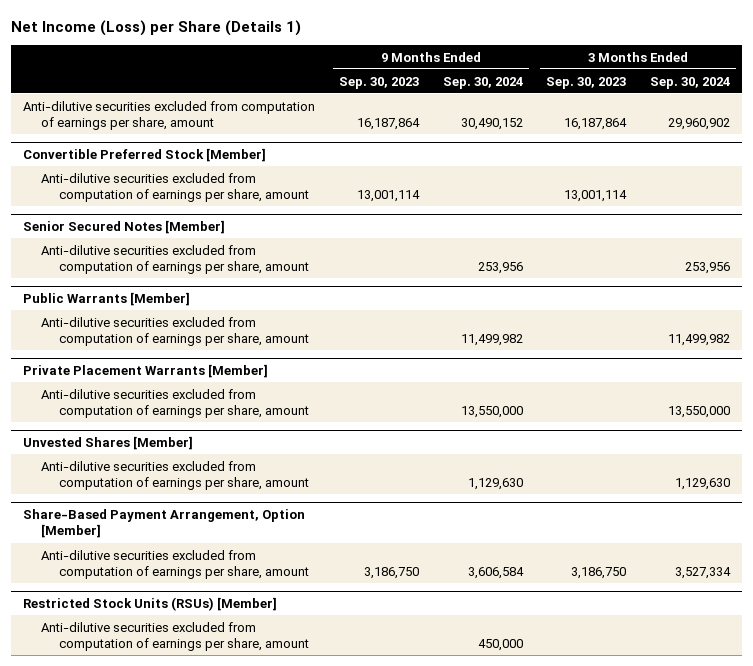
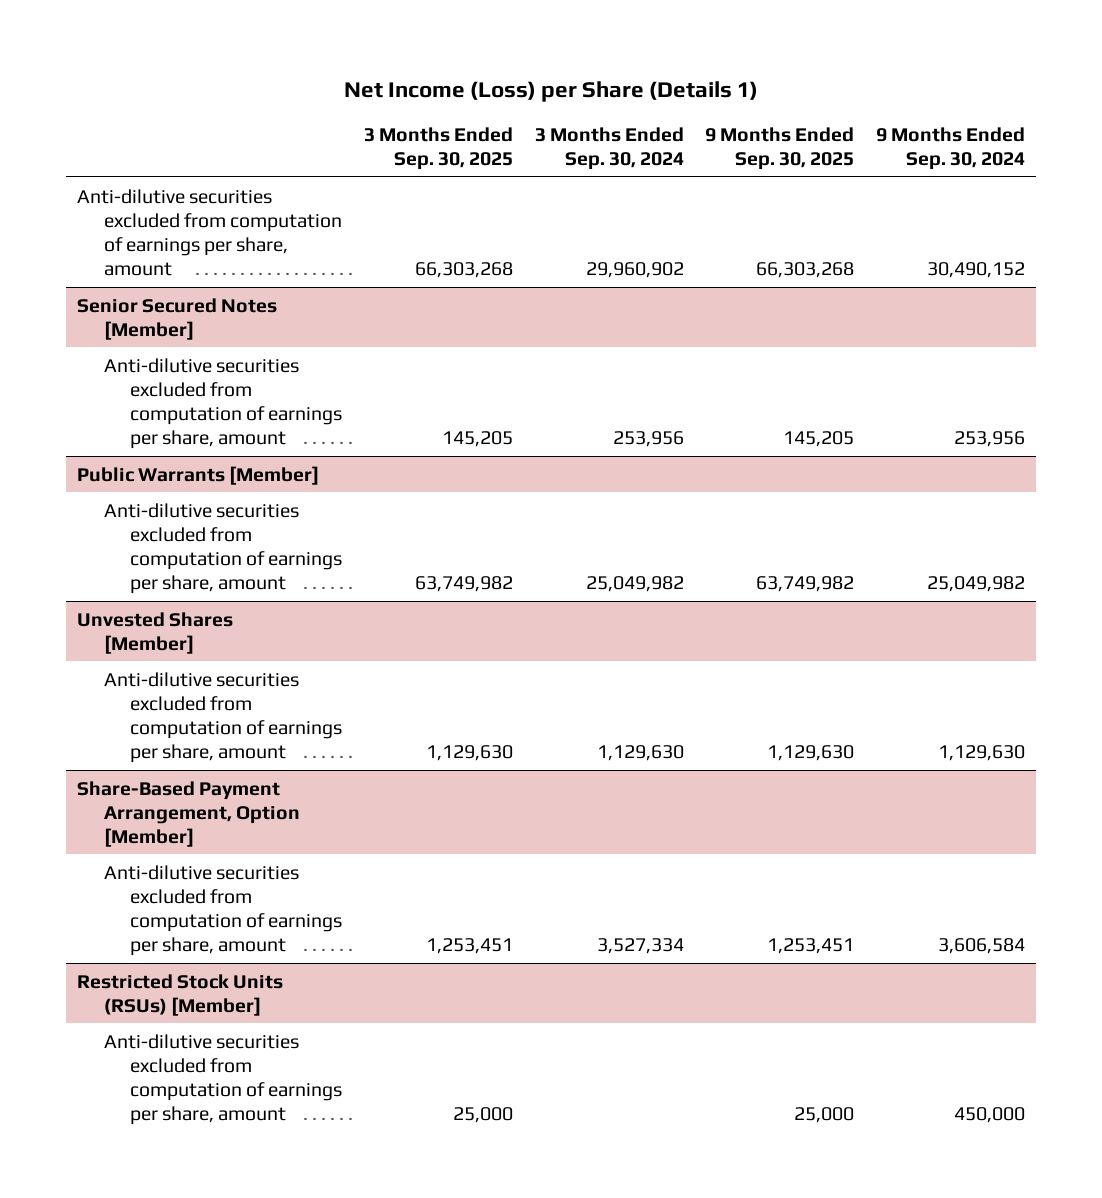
- | 9 Months Ended Sep. 30, 2023 | 9 Months Ended Sep. 30, 2024 | 3 Months Ended Sep. 30, 2023 | 3 Months Ended Sep. 30, 2024
+ | 3 Months Ended Sep. 30, 2025 | 3 Months Ended Sep. 30, 2024 | 9 Months Ended Sep. 30, 2025 | 9 Months Ended Sep. 30, 2024
- Convertible Preferred Stock [Member]
- Anti-dilutive securities excluded from computation of earnings per share, amount | 13,001,114 | | 13,001,114 |
@ Public Warrants [Member]
- Anti-dilutive securities excluded from computation of earnings per share, amount | | 11,499,982 | | 11,499,982
- Private Placement Warrants [Member]
- Anti-dilutive securities excluded from computation of earnings per share, amount | | 13,550,000 | | 13,550,000
@ Public Warrants [Member]
+ Anti-dilutive securities excluded from computation of earnings per share, amount | 63,749,982 | 25,049,982 | 63,749,982 | 25,049,982

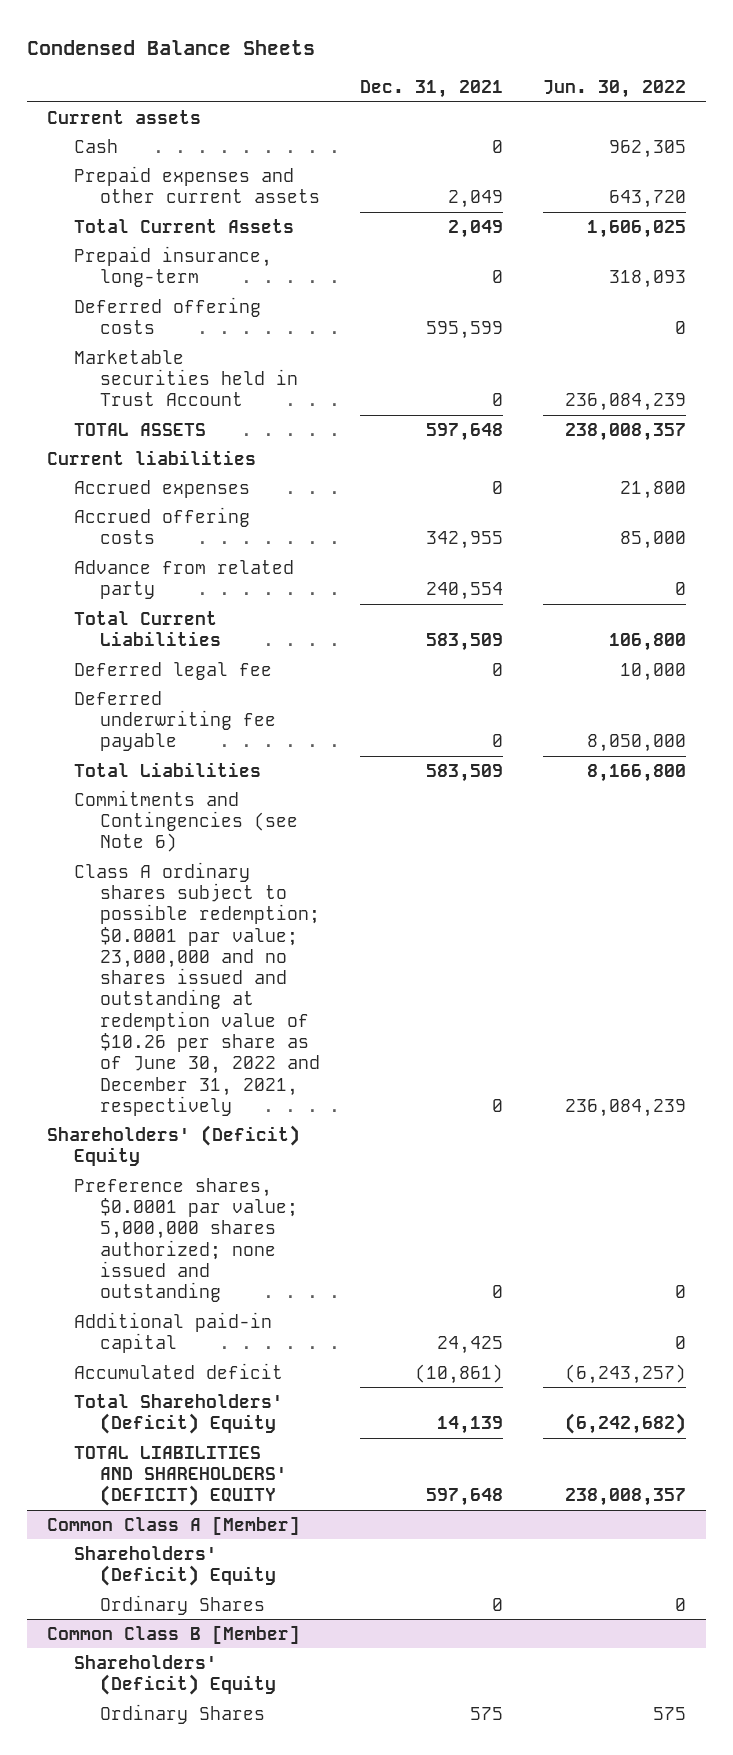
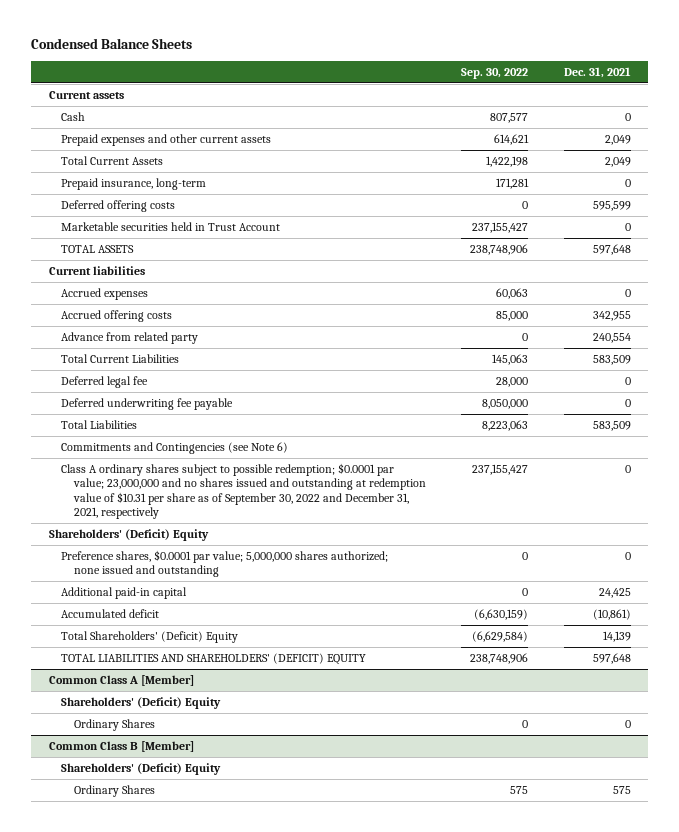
- | Dec. 31, 2021 | Jun. 30, 2022
+ | Sep. 30, 2022 | Dec. 31, 2021
- Class A ordinary shares subject to possible redemption; $0.0001 par value; 23,000,000 and no shares issued and outstanding at redemption value of $10.26 per share as of June 30, 2022 and December 31, 2021, respectively | 0 | 236,084,239
+ Class A ordinary shares subject to possible redemption; $0.0001 par value; 23,000,000 and no shares issued and outstanding at redemption value of $10.31 per share as of September 30, 2022 and December 31, 2021, respectively | 237,155,427 | 0

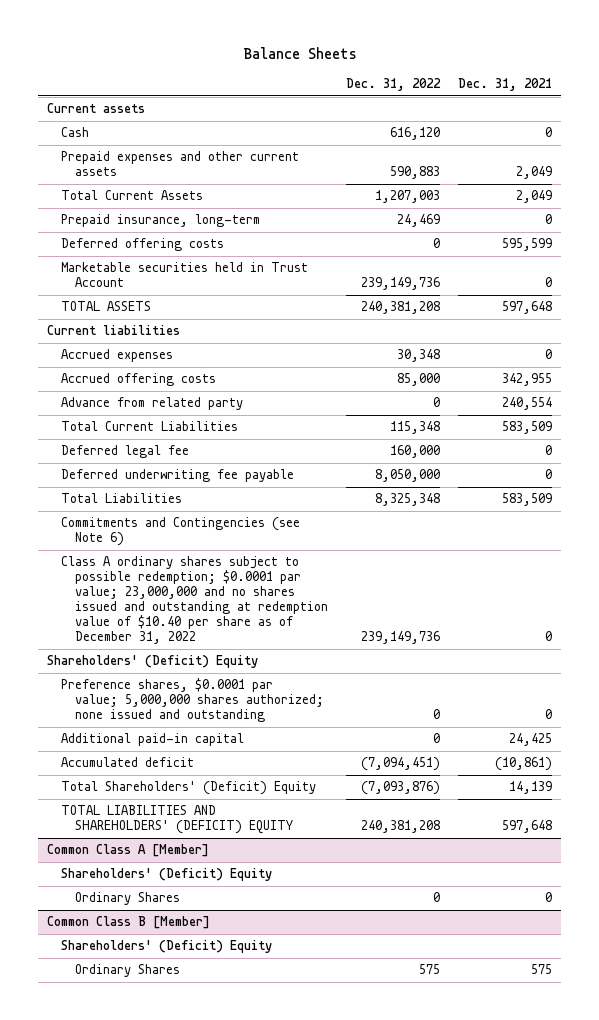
- Condensed Balance Sheets
+ Balance Sheets
- | Sep. 30, 2022 | Dec. 31, 2021
+ | Dec. 31, 2022 | Dec. 31, 2021
- Class A ordinary shares subject to possible redemption; $0.0001 par value; 23,000,000 and no shares issued and outstanding at redemption value of $10.31 per share as of September 30, 2022 and December 31, 2021, respectively | 237,155,427 | 0
+ Class A ordinary shares subject to possible redemption; $0.0001 par value; 23,000,000 and no shares issued and outstanding at redemption value of $10.40 per share as of December 31, 2022 | 239,149,736 | 0

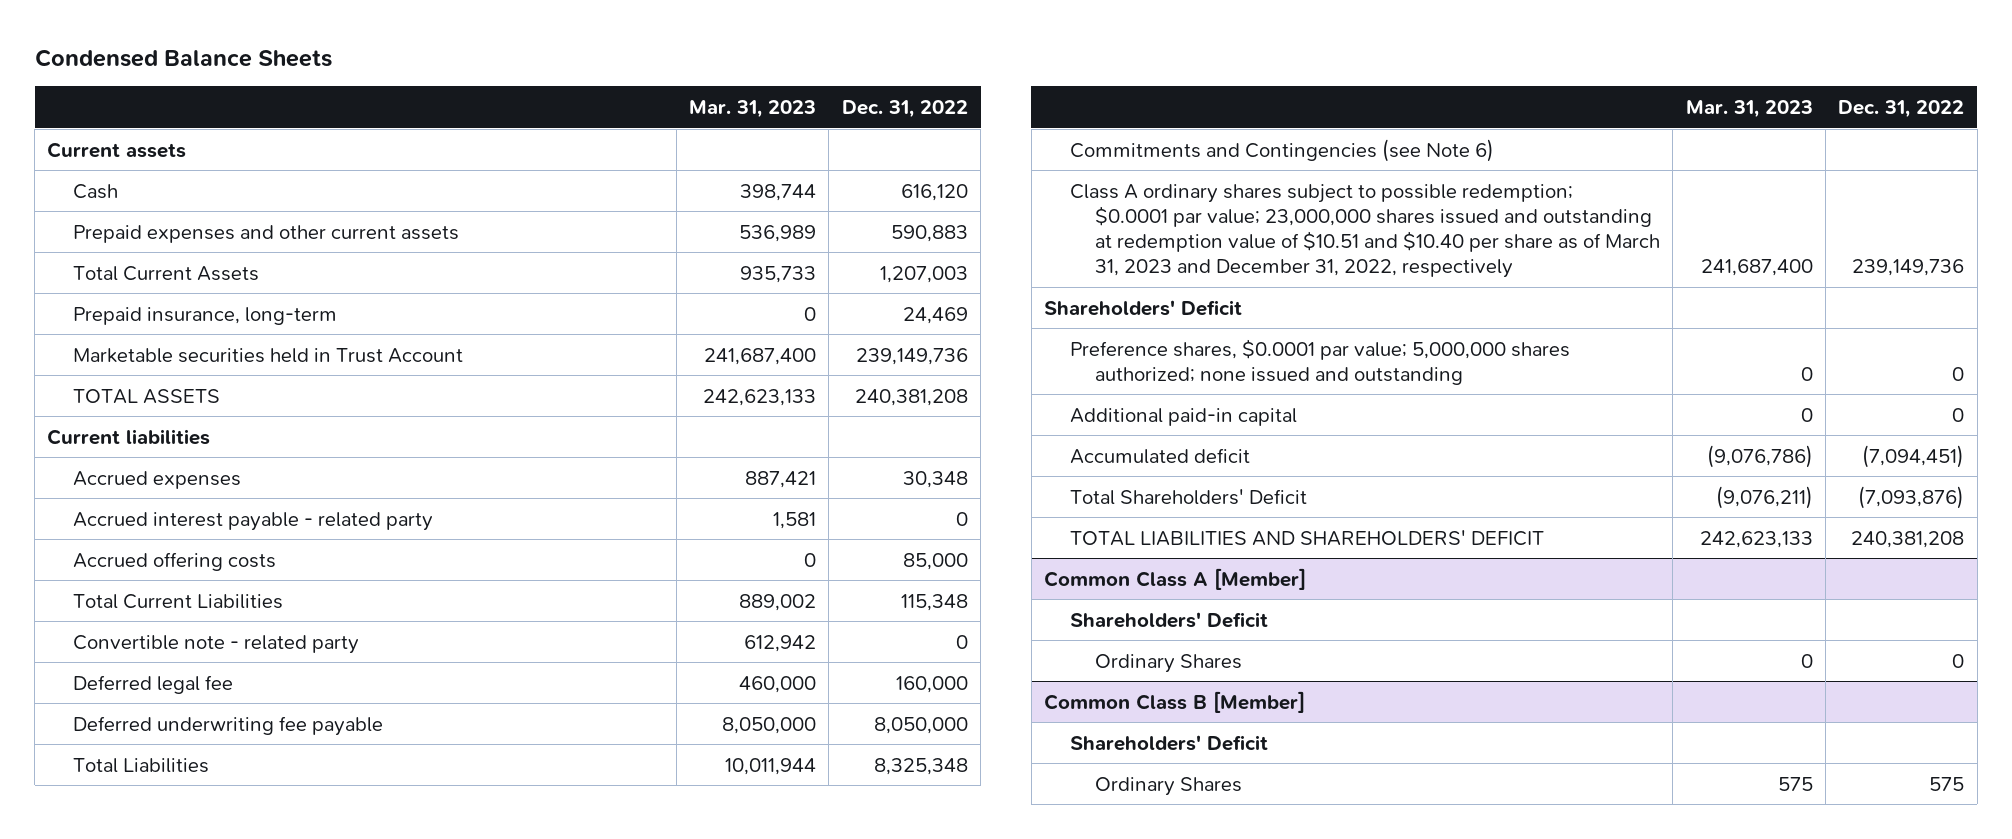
- Balance Sheets
+ Condensed Balance Sheets
- | Dec. 31, 2022 | Dec. 31, 2021
+ | Mar. 31, 2023 | Dec. 31, 2022
- Deferred offering costs | 0 | 595,599
+ Accrued interest payable - related party | 1,581 | 0
- Advance from related party | 0 | 240,554
+ Convertible note - related party | 612,942 | 0
- Class A ordinary shares subject to possible redemption; $0.0001 par value; 23,000,000 and no shares issued and outstanding at redemption value of $10.40 per share as of December 31, 2022 | 239,149,736 | 0
- Shareholders' (Deficit) Equity
+ Class A ordinary shares subject to possible redemption; $0.0001 par value; 23,000,000 shares issued and outstanding at redemption value of $10.51 and $10.40 per share as of March 31, 2023 and December 31, 2022, respectively | 241,687,400 | 239,149,736
+ Shareholders' Deficit
- Total Shareholders' (Deficit) Equity | (7,093,876) | 14,139
- TOTAL LIABILITIES AND SHAREHOLDERS' (DEFICIT) EQUITY | 240,381,208 | 597,648
+ Total Shareholders' Deficit | (9,076,211) | (7,093,876)
+ TOTAL LIABILITIES AND SHAREHOLDERS' DEFICIT | 242,623,133 | 240,381,208
@ Common Class A [Member]
- Shareholders' (Deficit) Equity
+ Shareholders' Deficit
@ Common Class B [Member]
- Shareholders' (Deficit) Equity
+ Shareholders' Deficit

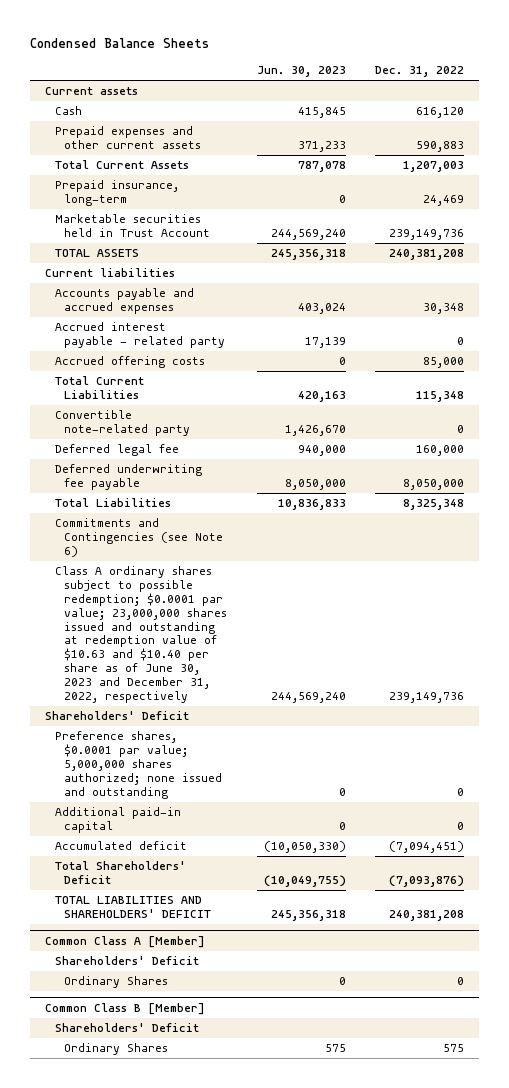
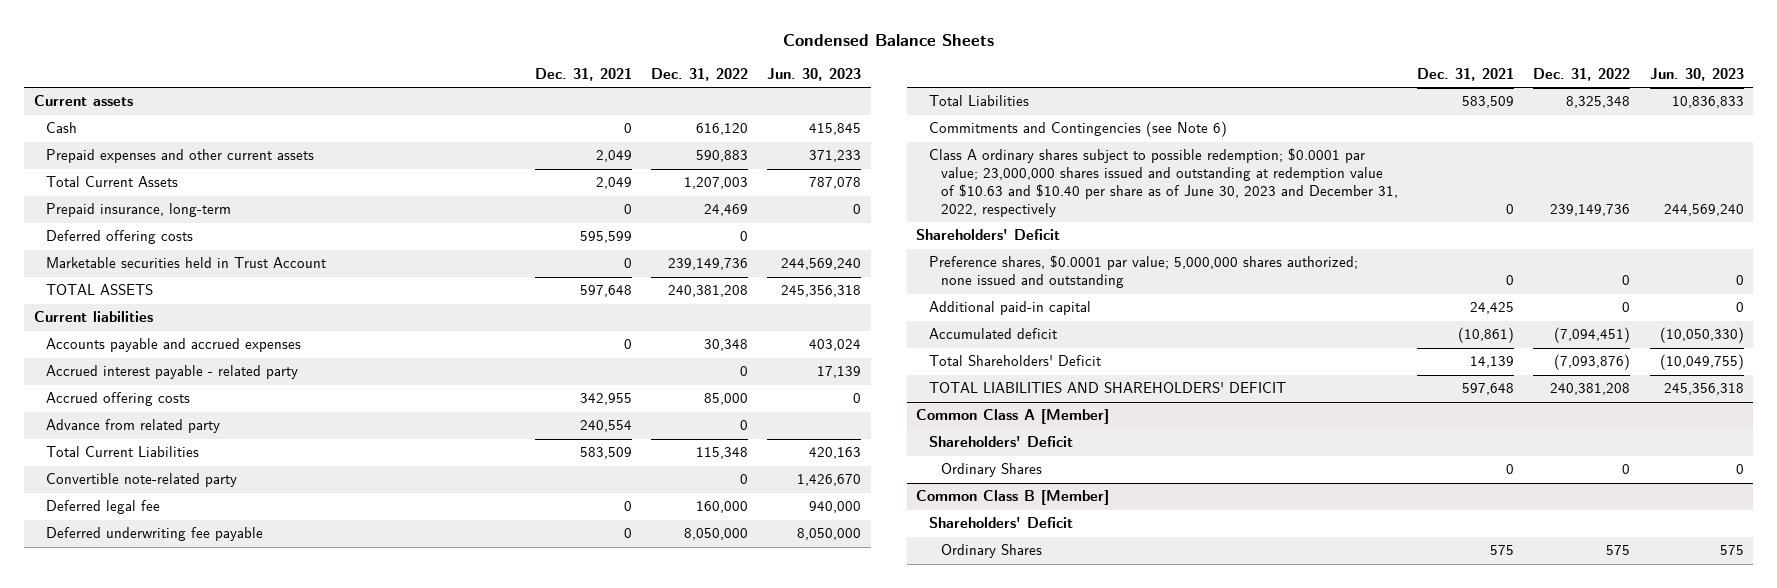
- | Jun. 30, 2023 | Dec. 31, 2022
+ | Dec. 31, 2021 | Dec. 31, 2022 | Jun. 30, 2023
+ Deferred offering costs | 595,599 | 0 |
+ Advance from related party | 240,554 | 0 |

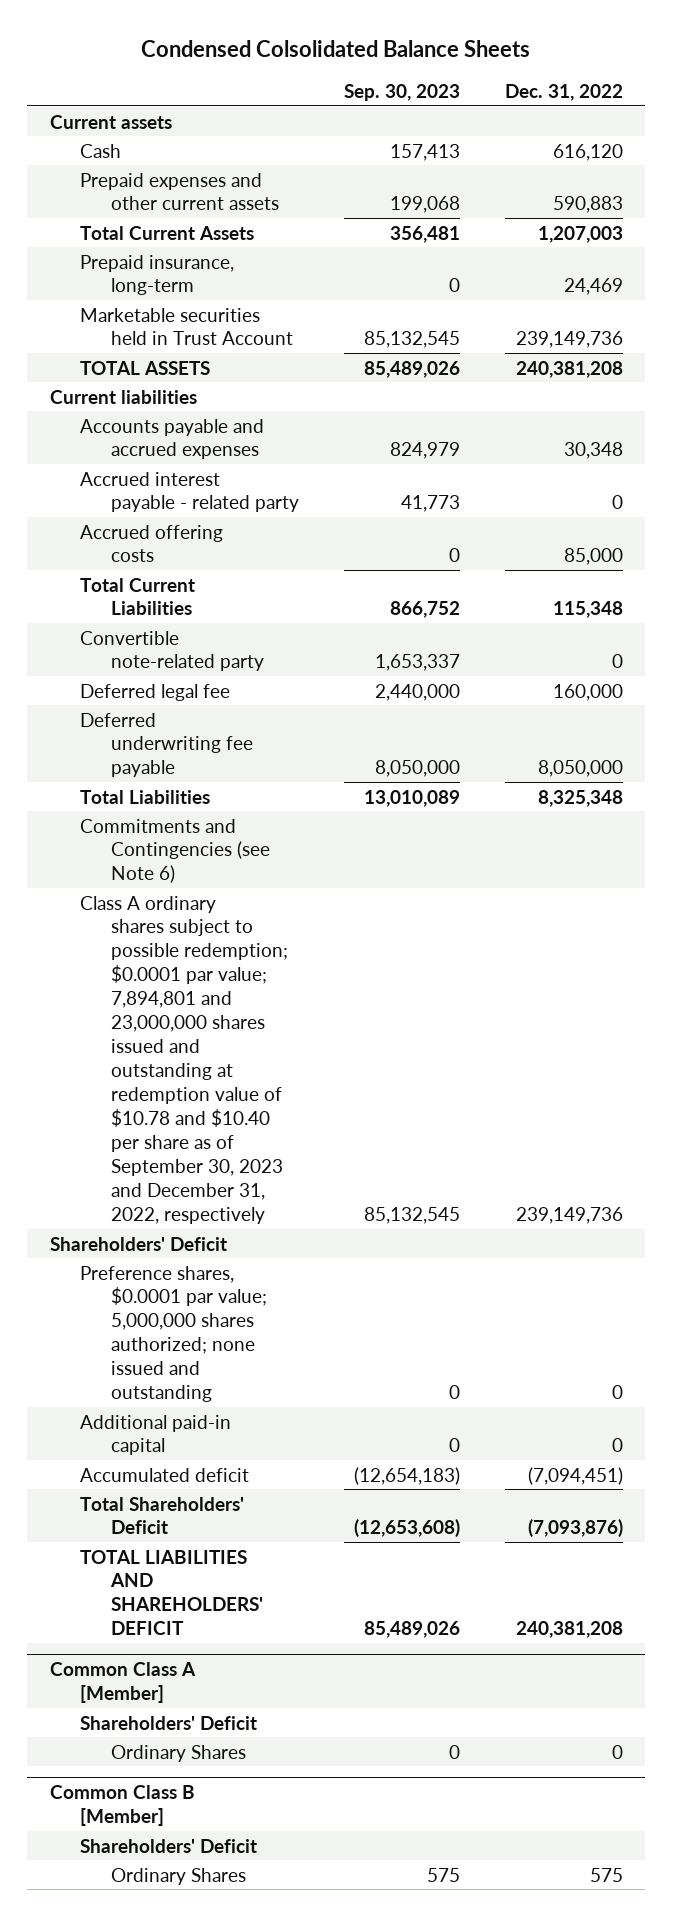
- Condensed Balance Sheets
+ Condensed Colsolidated Balance Sheets
- | Dec. 31, 2021 | Dec. 31, 2022 | Jun. 30, 2023
+ | Sep. 30, 2023 | Dec. 31, 2022
- Deferred offering costs | 595,599 | 0 |
- Advance from related party | 240,554 | 0 |
- Class A ordinary shares subject to possible redemption; $0.0001 par value; 23,000,000 shares issued and outstanding at redemption value of $10.63 and $10.40 per share as of June 30, 2023 and December 31, 2022, respectively | 0 | 239,149,736 | 244,569,240
+ Class A ordinary shares subject to possible redemption; $0.0001 par value; 7,894,801 and 23,000,000 shares issued and outstanding at redemption value of $10.78 and $10.40 per share as of September 30, 2023 and December 31, 2022, respectively | 85,132,545 | 239,149,736

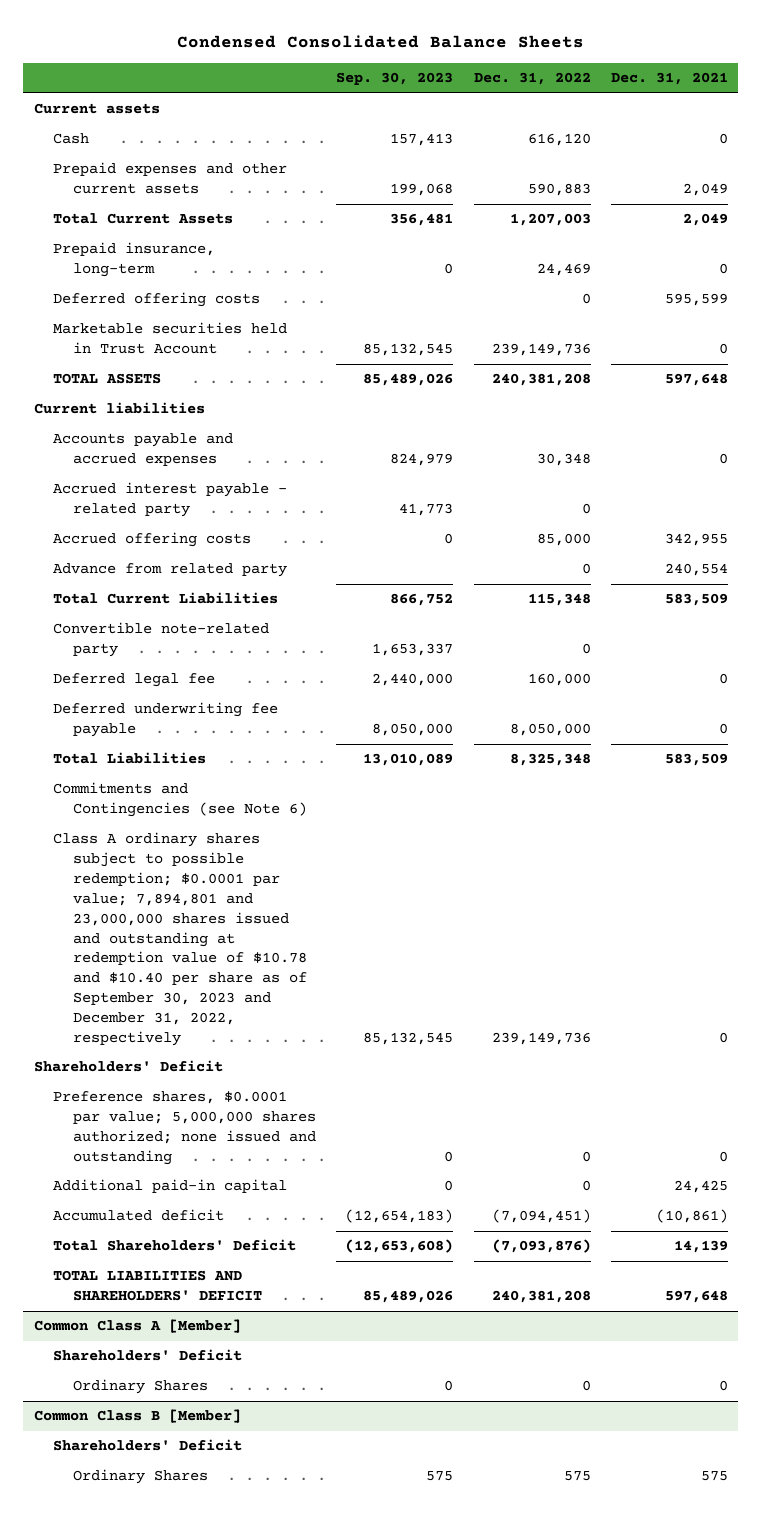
- Condensed Colsolidated Balance Sheets
+ Condensed Consolidated Balance Sheets
- | Sep. 30, 2023 | Dec. 31, 2022
+ | Sep. 30, 2023 | Dec. 31, 2022 | Dec. 31, 2021
+ Deferred offering costs | | 0 | 595,599
+ Advance from related party | | 0 | 240,554

